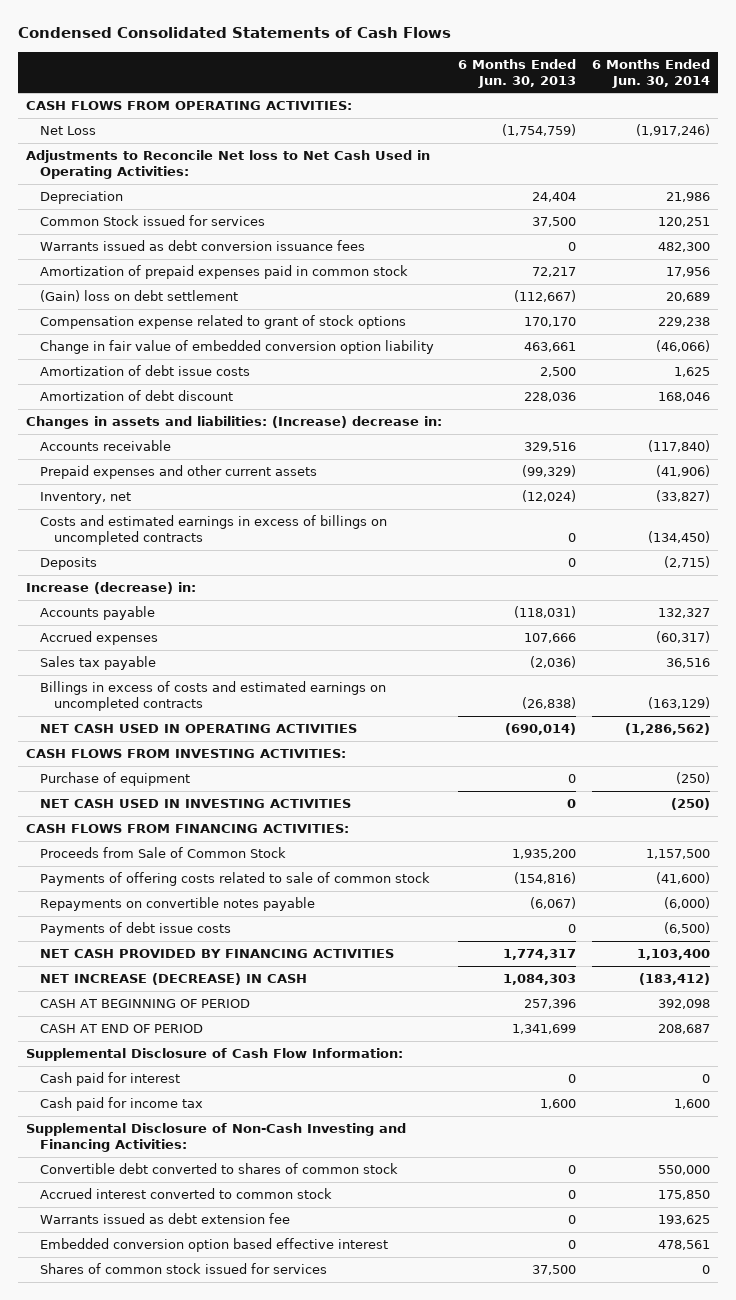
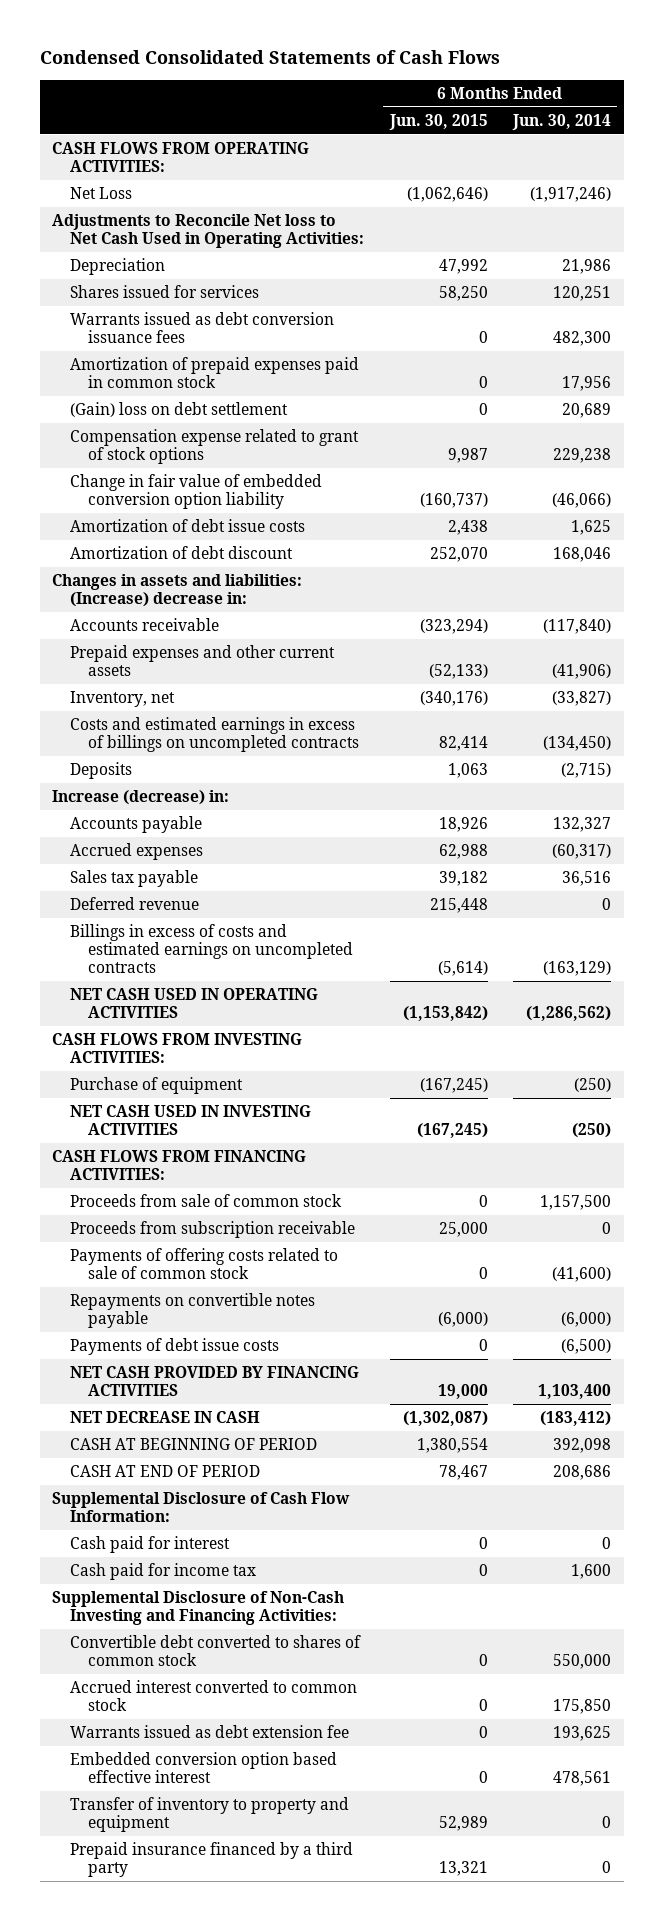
- | 6 Months Ended Jun. 30, 2013 | 6 Months Ended Jun. 30, 2014
+ | 6 Months Ended Jun. 30, 2015 | 6 Months Ended Jun. 30, 2014
- Common Stock issued for services | 37,500 | 120,251
+ Shares issued for services | 58,250 | 120,251
+ Deferred revenue | 215,448 | 0
- Proceeds from Sale of Common Stock | 1,935,200 | 1,157,500
+ Proceeds from sale of common stock | 0 | 1,157,500
+ Proceeds from subscription receivable | 25,000 | 0
- NET INCREASE (DECREASE) IN CASH | 1,084,303 | (183,412)
+ NET DECREASE IN CASH | (1,302,087) | (183,412)
- CASH AT END OF PERIOD | 1,341,699 | 208,687
+ CASH AT END OF PERIOD | 78,467 | 208,686
- Shares of common stock issued for services | 37,500 | 0
+ Transfer of inventory to property and equipment | 52,989 | 0
+ Prepaid insurance financed by a third party | 13,321 | 0

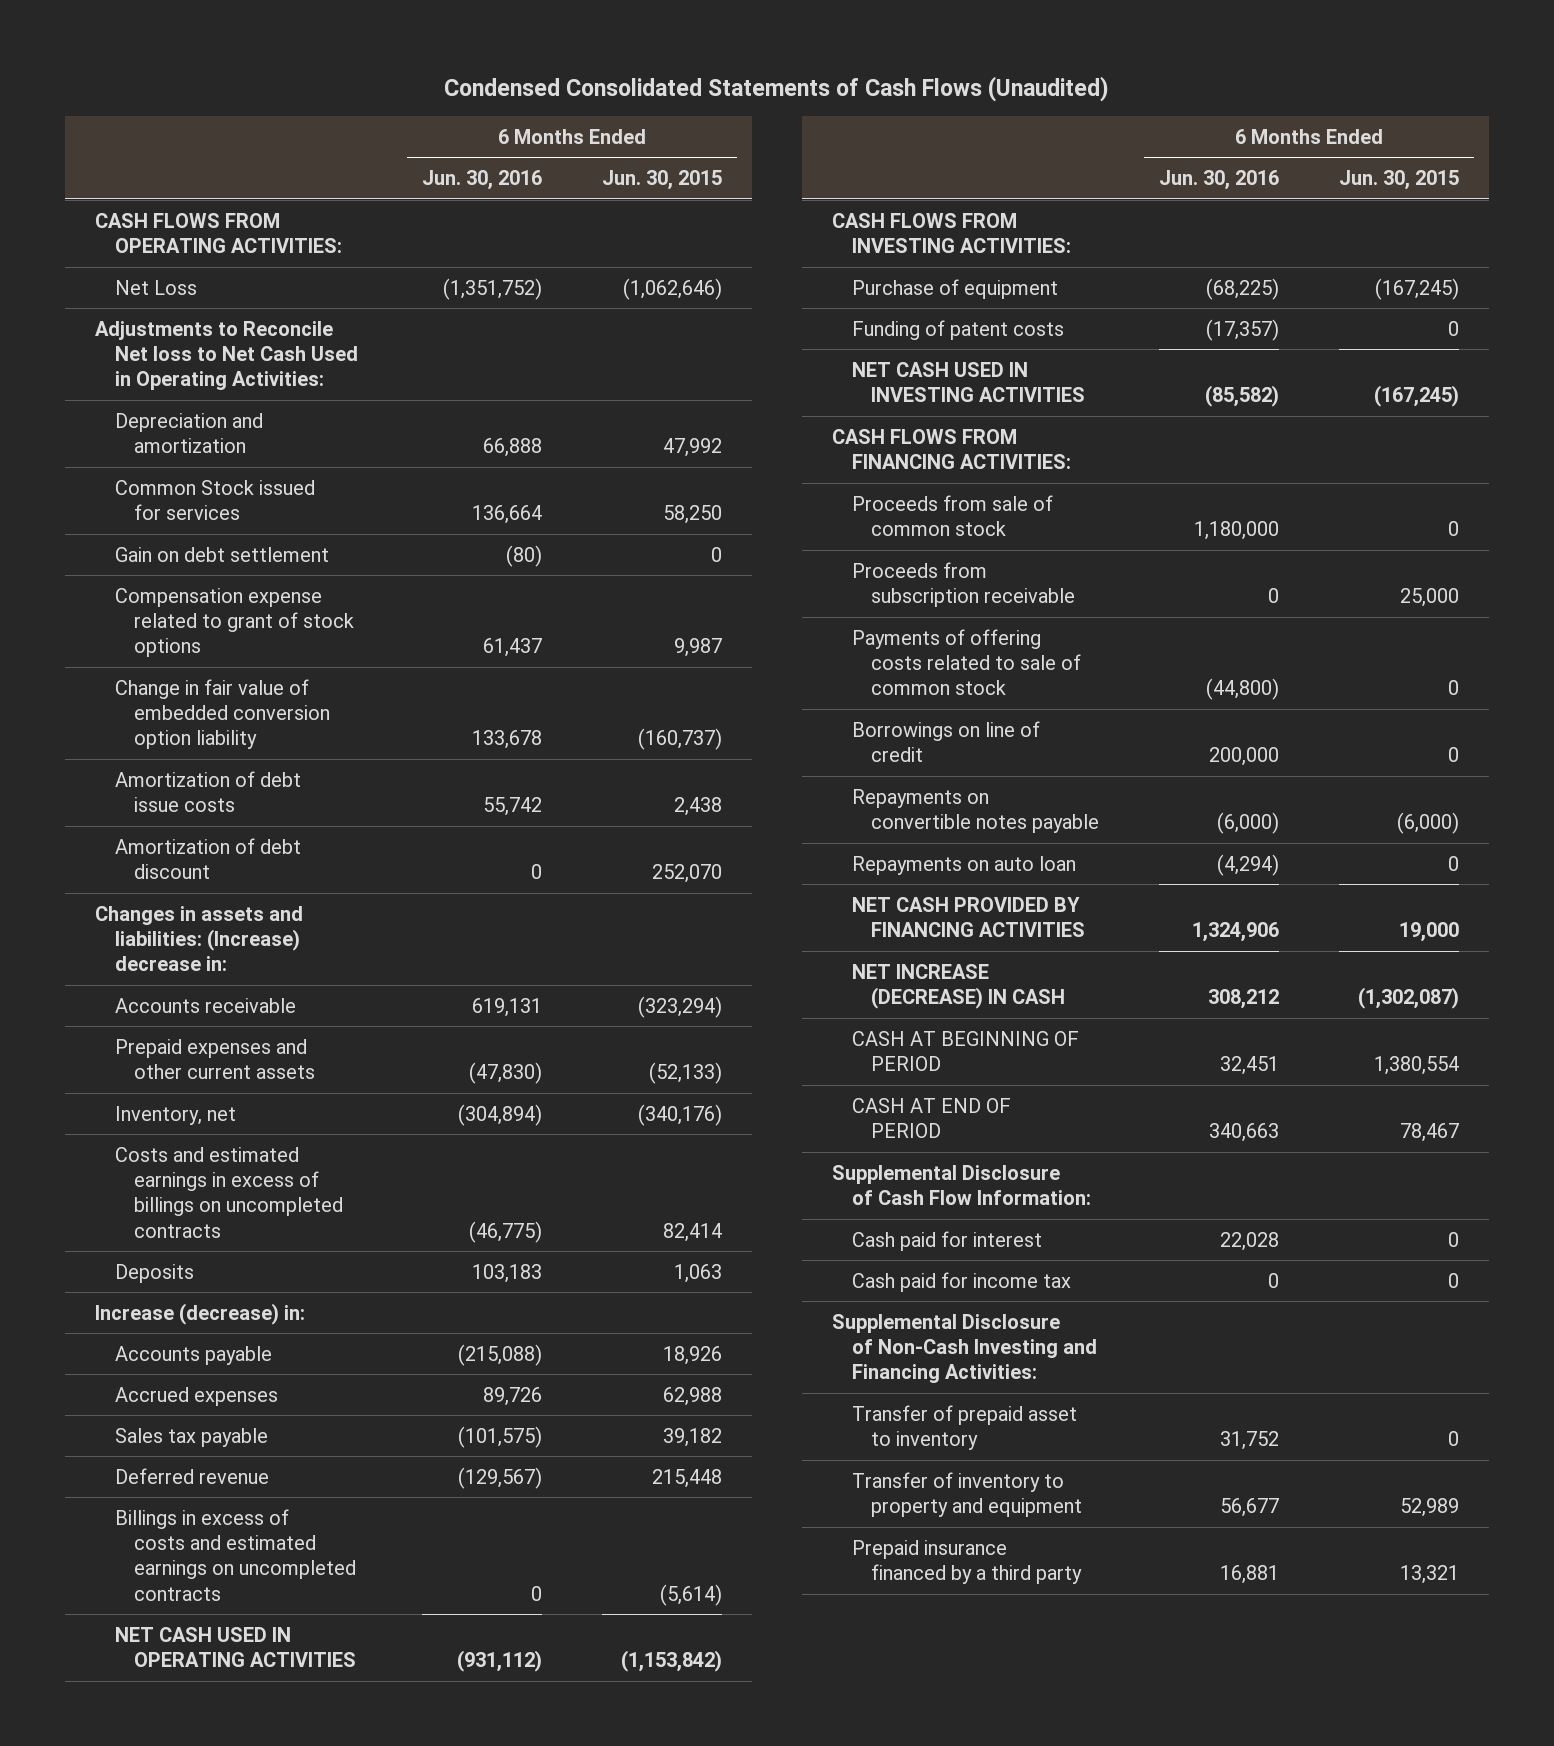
- Condensed Consolidated Statements of Cash Flows
+ Condensed Consolidated Statements of Cash Flows (Unaudited)
- | 6 Months Ended Jun. 30, 2015 | 6 Months Ended Jun. 30, 2014
+ | 6 Months Ended Jun. 30, 2016 | 6 Months Ended Jun. 30, 2015
- Depreciation | 47,992 | 21,986
- Shares issued for services | 58,250 | 120,251
- Warrants issued as debt conversion issuance fees | 0 | 482,300
- Amortization of prepaid expenses paid in common stock | 0 | 17,956
- (Gain) loss on debt settlement | 0 | 20,689
+ Depreciation and amortization | 66,888 | 47,992
+ Common Stock issued for services | 136,664 | 58,250
+ Gain on debt settlement | (80) | 0
+ Funding of patent costs | (17,357) | 0
+ Borrowings on line of credit | 200,000 | 0
- Payments of debt issue costs | 0 | (6,500)
+ Repayments on auto loan | (4,294) | 0
- NET DECREASE IN CASH | (1,302,087) | (183,412)
+ NET INCREASE (DECREASE) IN CASH | 308,212 | (1,302,087)
- Convertible debt converted to shares of common stock | 0 | 550,000
- Accrued interest converted to common stock | 0 | 175,850
- Warrants issued as debt extension fee | 0 | 193,625
- Embedded conversion option based effective interest | 0 | 478,561
+ Transfer of prepaid asset to inventory | 31,752 | 0

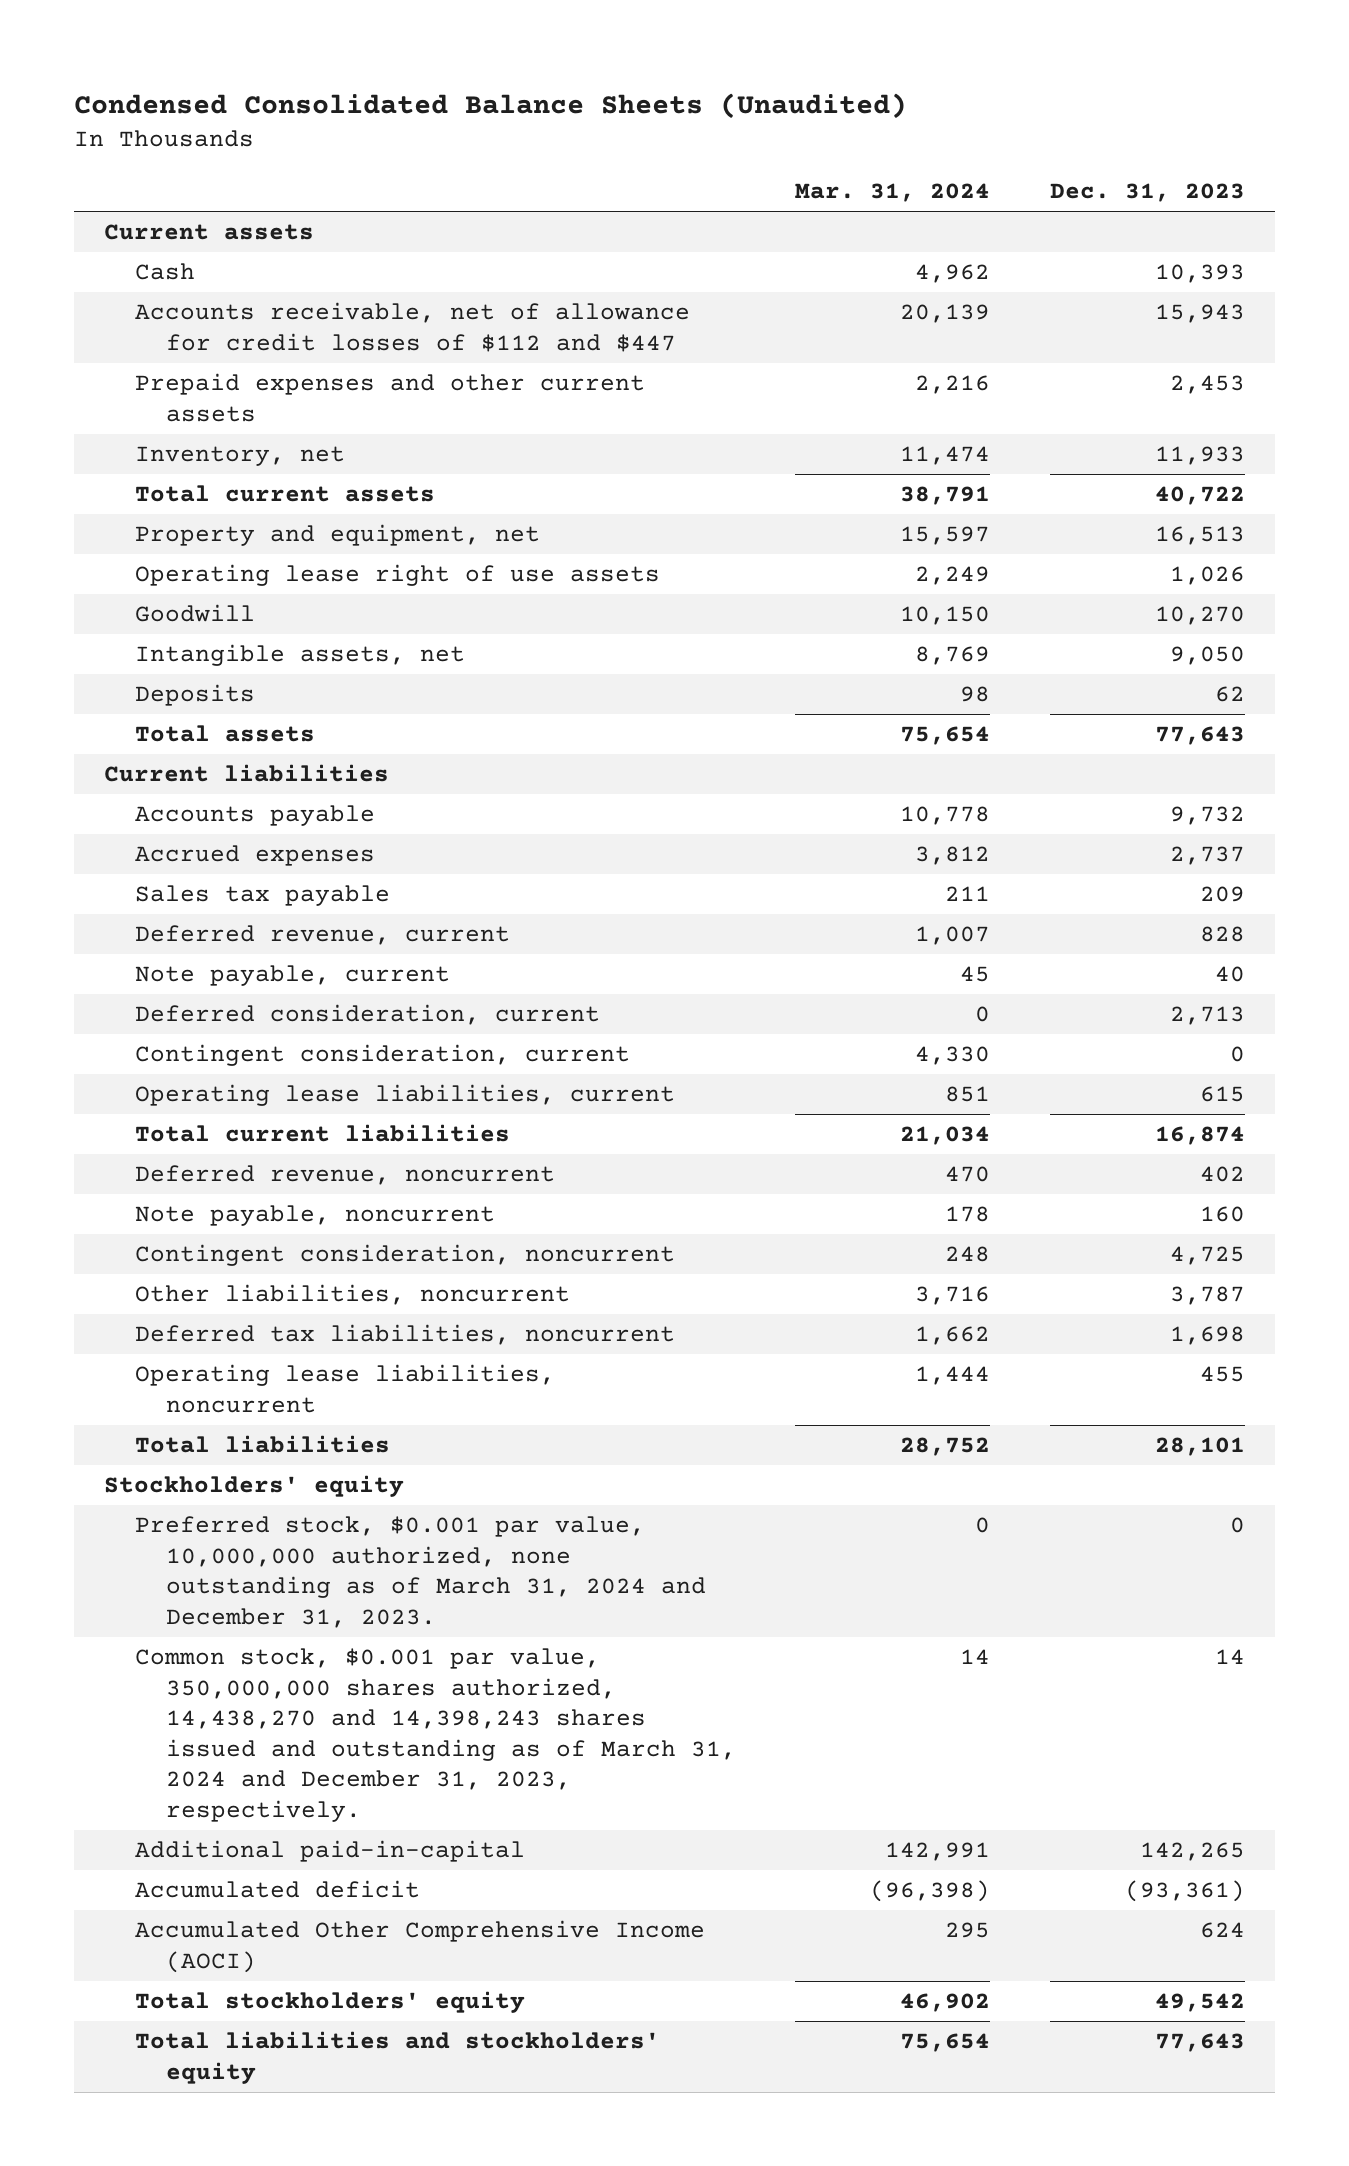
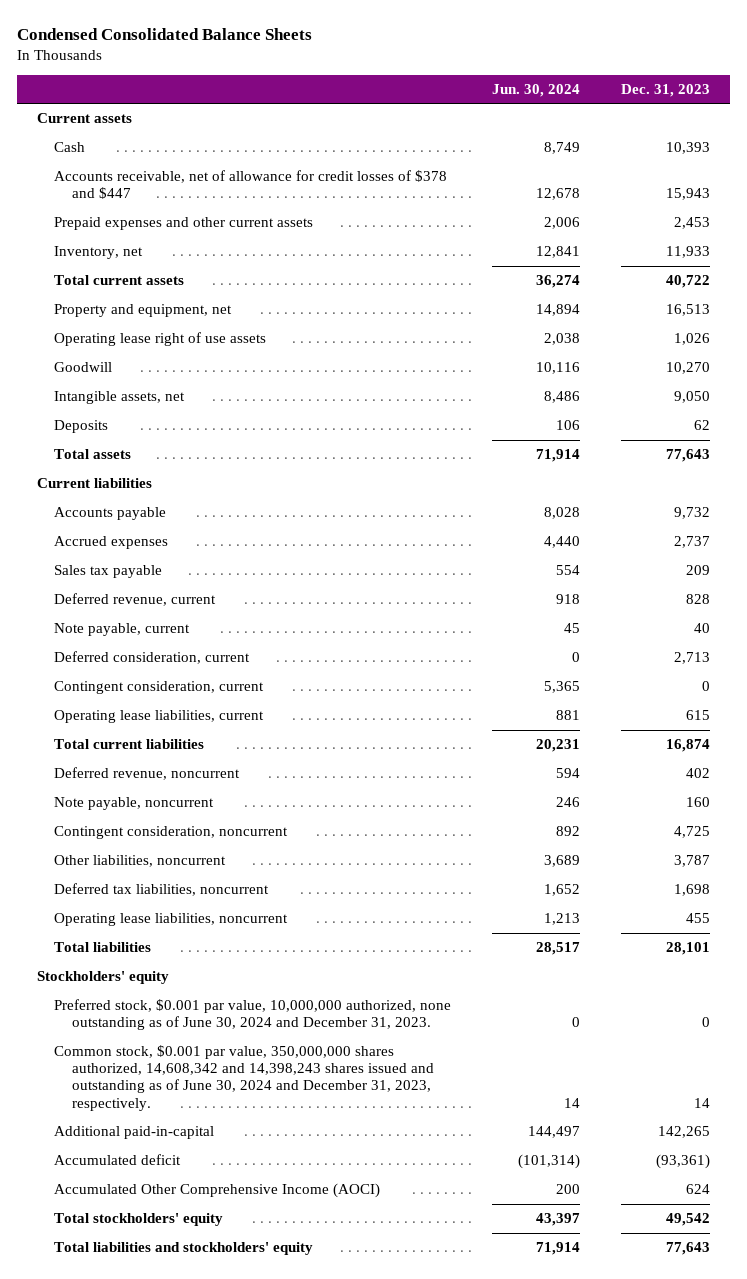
- Condensed Consolidated Balance Sheets (Unaudited)
+ Condensed Consolidated Balance Sheets
- | Mar. 31, 2024 | Dec. 31, 2023
+ | Jun. 30, 2024 | Dec. 31, 2023
- Accounts receivable, net of allowance for credit losses of $112 and $447 | 20,139 | 15,943
+ Accounts receivable, net of allowance for credit losses of $378 and $447 | 12,678 | 15,943
- Preferred stock, $0.001 par value, 10,000,000 authorized, none outstanding as of March 31, 2024 and December 31, 2023. | 0 | 0
- Common stock, $0.001 par value, 350,000,000 shares authorized, 14,438,270 and 14,398,243 shares issued and outstanding as of March 31, 2024 and December 31, 2023, respectively. | 14 | 14
+ Preferred stock, $0.001 par value, 10,000,000 authorized, none outstanding as of June 30, 2024 and December 31, 2023. | 0 | 0
+ Common stock, $0.001 par value, 350,000,000 shares authorized, 14,608,342 and 14,398,243 shares issued and outstanding as of June 30, 2024 and December 31, 2023, respectively. | 14 | 14

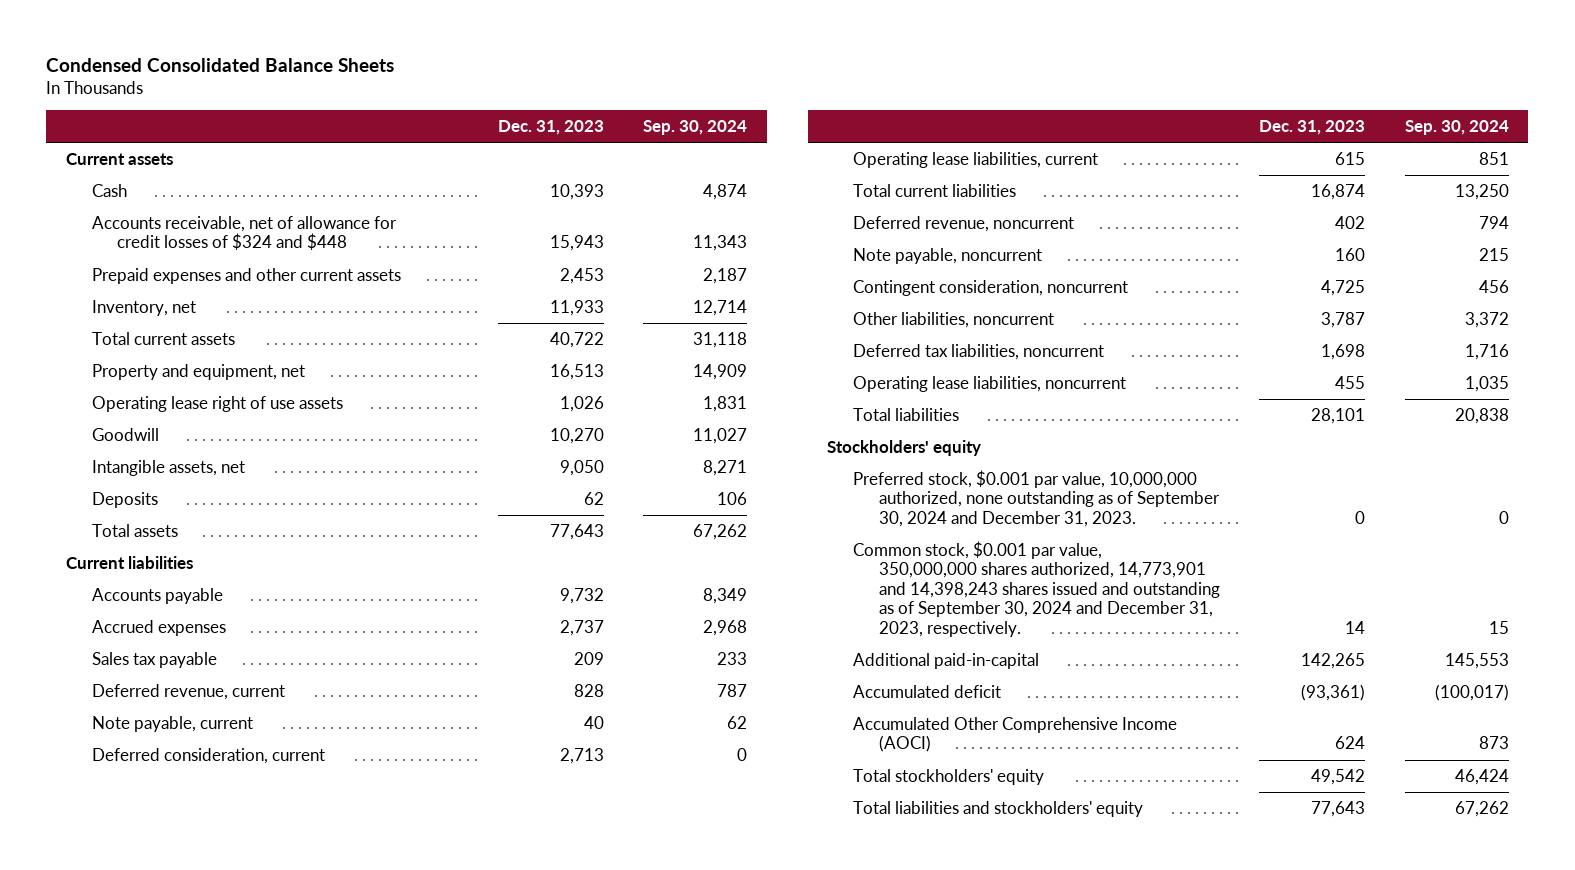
- | Jun. 30, 2024 | Dec. 31, 2023
+ | Dec. 31, 2023 | Sep. 30, 2024
- Accounts receivable, net of allowance for credit losses of $378 and $447 | 12,678 | 15,943
+ Accounts receivable, net of allowance for credit losses of $324 and $448 | 15,943 | 11,343
- Contingent consideration, current | 5,365 | 0
- Preferred stock, $0.001 par value, 10,000,000 authorized, none outstanding as of June 30, 2024 and December 31, 2023. | 0 | 0
- Common stock, $0.001 par value, 350,000,000 shares authorized, 14,608,342 and 14,398,243 shares issued and outstanding as of June 30, 2024 and December 31, 2023, respectively. | 14 | 14
+ Preferred stock, $0.001 par value, 10,000,000 authorized, none outstanding as of September 30, 2024 and December 31, 2023. | 0 | 0
+ Common stock, $0.001 par value, 350,000,000 shares authorized, 14,773,901 and 14,398,243 shares issued and outstanding as of September 30, 2024 and December 31, 2023, respectively. | 14 | 15

